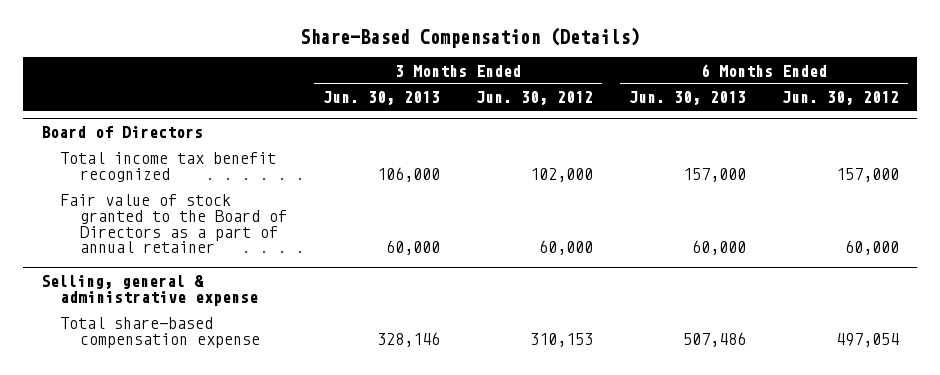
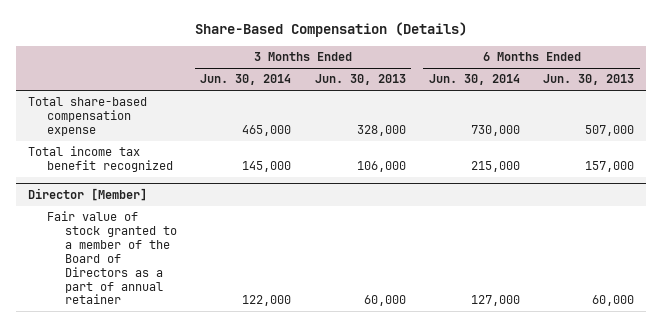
- | 3 Months Ended Jun. 30, 2013 | 3 Months Ended Jun. 30, 2012 | 6 Months Ended Jun. 30, 2013 | 6 Months Ended Jun. 30, 2012
+ | 3 Months Ended Jun. 30, 2014 | 3 Months Ended Jun. 30, 2013 | 6 Months Ended Jun. 30, 2014 | 6 Months Ended Jun. 30, 2013
- Board of Directors
+ Total share-based compensation expense | 465,000 | 328,000 | 730,000 | 507,000
- Fair value of stock granted to the Board of Directors as a part of annual retainer | 60,000 | 60,000 | 60,000 | 60,000
- Selling, general & administrative expense
- Total share-based compensation expense | 328,146 | 310,153 | 507,486 | 497,054
+ Director [Member]
+ Fair value of stock granted to a member of the Board of Directors as a part of annual retainer | 122,000 | 60,000 | 127,000 | 60,000

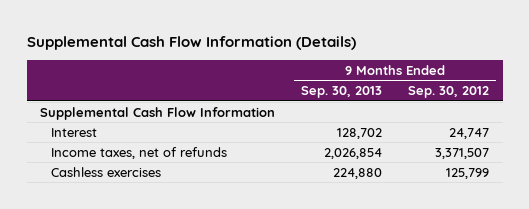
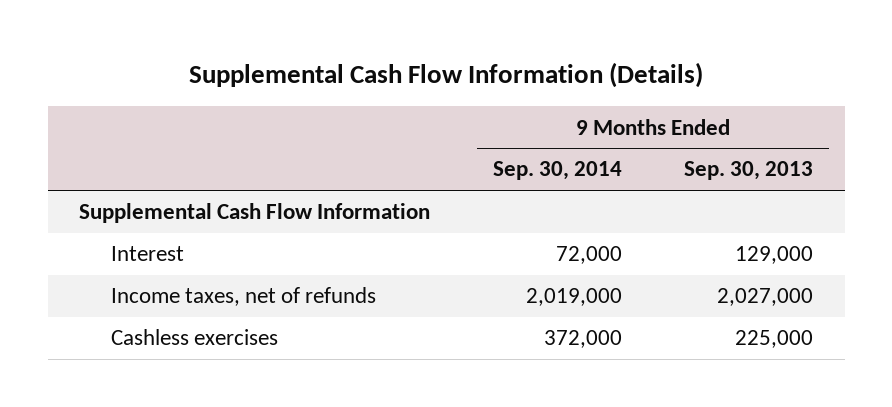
- | 9 Months Ended Sep. 30, 2013 | 9 Months Ended Sep. 30, 2012
+ | 9 Months Ended Sep. 30, 2014 | 9 Months Ended Sep. 30, 2013
- Interest | 128,702 | 24,747
- Income taxes, net of refunds | 2,026,854 | 3,371,507
- Cashless exercises | 224,880 | 125,799
+ Interest | 72,000 | 129,000
+ Income taxes, net of refunds | 2,019,000 | 2,027,000
+ Cashless exercises | 372,000 | 225,000

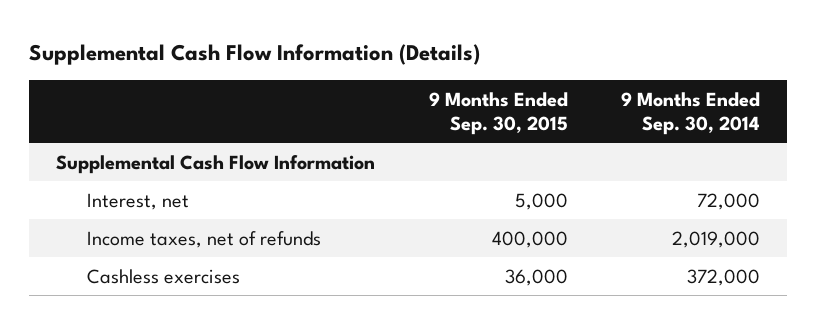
- | 9 Months Ended Sep. 30, 2014 | 9 Months Ended Sep. 30, 2013
+ | 9 Months Ended Sep. 30, 2015 | 9 Months Ended Sep. 30, 2014
- Interest | 72,000 | 129,000
+ Interest, net | 5,000 | 72,000

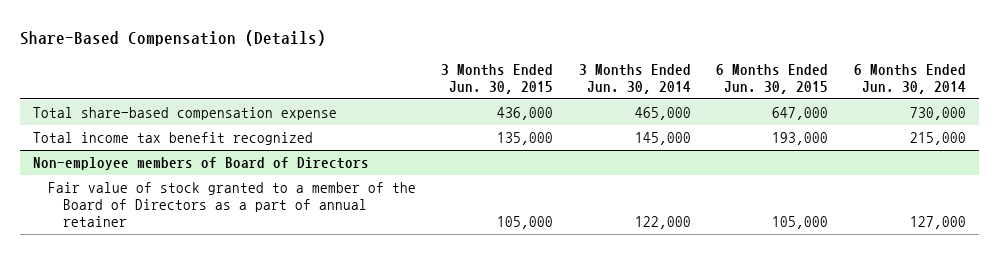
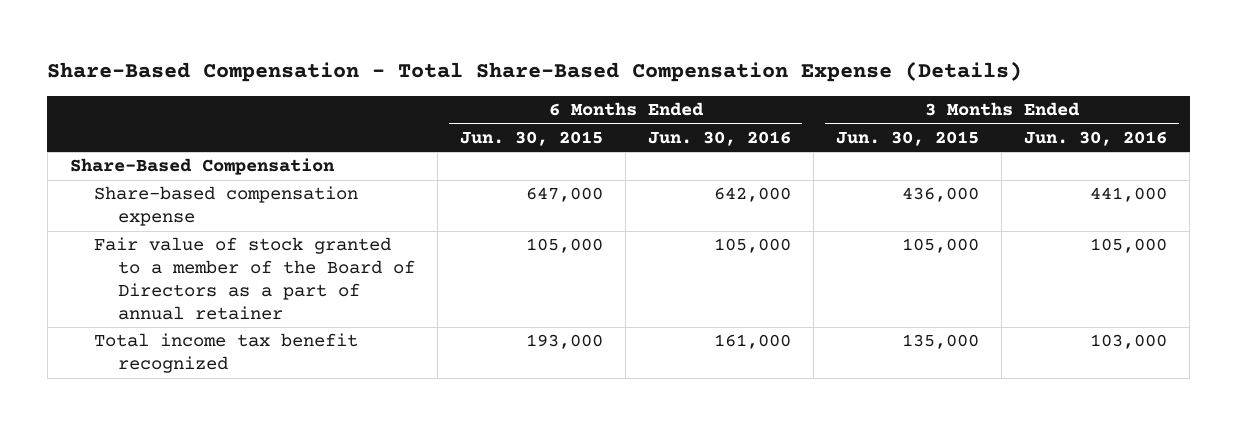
- Share-Based Compensation (Details)
+ Share-Based Compensation - Total Share-Based Compensation Expense (Details)
- | 3 Months Ended Jun. 30, 2015 | 3 Months Ended Jun. 30, 2014 | 6 Months Ended Jun. 30, 2015 | 6 Months Ended Jun. 30, 2014
+ | 6 Months Ended Jun. 30, 2015 | 6 Months Ended Jun. 30, 2016 | 3 Months Ended Jun. 30, 2015 | 3 Months Ended Jun. 30, 2016
- Total share-based compensation expense | 436,000 | 465,000 | 647,000 | 730,000
- Non-employee members of Board of Directors
+ Share-Based Compensation
+ Share-based compensation expense | 647,000 | 642,000 | 436,000 | 441,000
moved down: Total income tax benefit recognized | 193,000 | 161,000 | 135,000 | 103,000

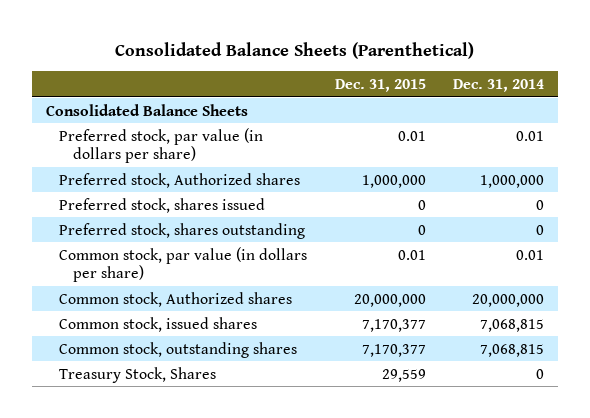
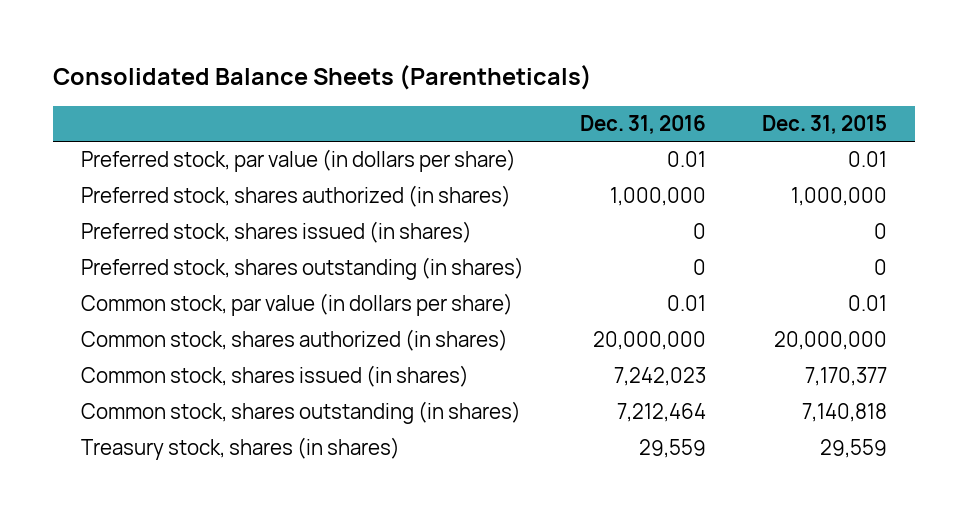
- Consolidated Balance Sheets (Parenthetical)
+ Consolidated Balance Sheets (Parentheticals)
- | Dec. 31, 2015 | Dec. 31, 2014
+ | Dec. 31, 2016 | Dec. 31, 2015
- Consolidated Balance Sheets
- Preferred stock, Authorized shares | 1,000,000 | 1,000,000
- Preferred stock, shares issued | 0 | 0
- Preferred stock, shares outstanding | 0 | 0
+ Preferred stock, shares authorized (in shares) | 1,000,000 | 1,000,000
+ Preferred stock, shares issued (in shares) | 0 | 0
+ Preferred stock, shares outstanding (in shares) | 0 | 0
- Common stock, Authorized shares | 20,000,000 | 20,000,000
- Common stock, issued shares | 7,170,377 | 7,068,815
- Common stock, outstanding shares | 7,170,377 | 7,068,815
- Treasury Stock, Shares | 29,559 | 0
+ Common stock, shares authorized (in shares) | 20,000,000 | 20,000,000
+ Common stock, shares issued (in shares) | 7,242,023 | 7,170,377
+ Common stock, shares outstanding (in shares) | 7,212,464 | 7,140,818
+ Treasury stock, shares (in shares) | 29,559 | 29,559

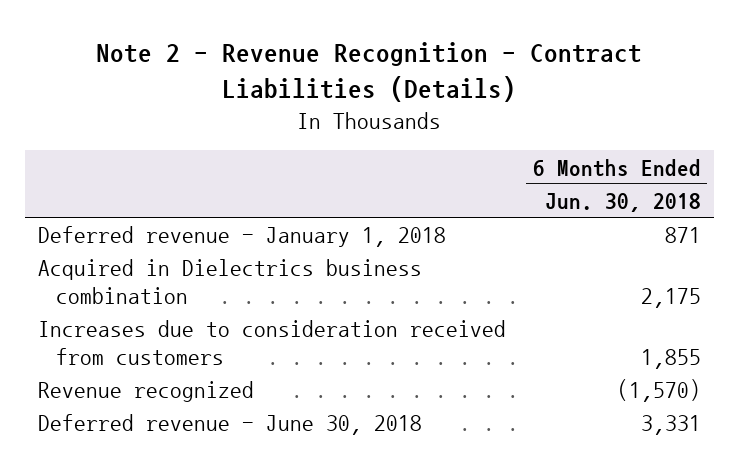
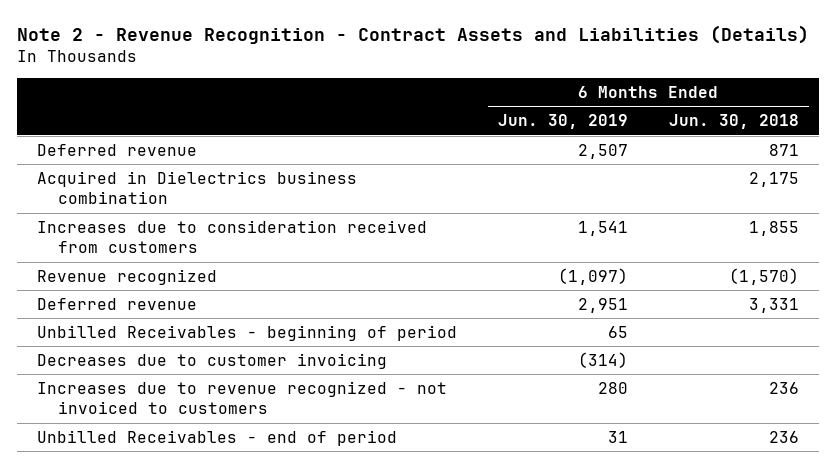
- Note 2 - Revenue Recognition - Contract Liabilities (Details)
+ Note 2 - Revenue Recognition - Contract Assets and Liabilities (Details)
- | 6 Months Ended Jun. 30, 2018
+ | 6 Months Ended Jun. 30, 2019 | 6 Months Ended Jun. 30, 2018
- Deferred revenue - January 1, 2018 | 871
+ Deferred revenue | 2,507 | 871
- Deferred revenue - June 30, 2018 | 3,331
+ Deferred revenue | 2,951 | 3,331
+ Unbilled Receivables - beginning of period | 65 |
+ Decreases due to customer invoicing | (314) |
+ Increases due to revenue recognized - not invoiced to customers | 280 | 236
+ Unbilled Receivables - end of period | 31 | 236

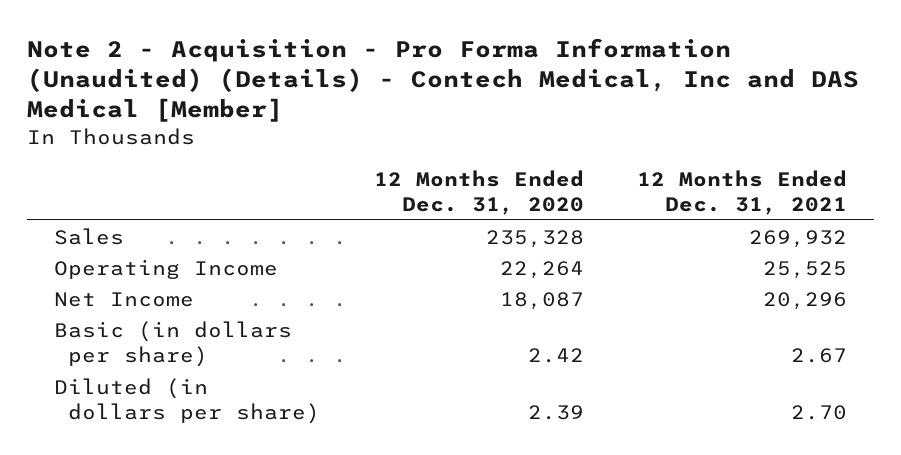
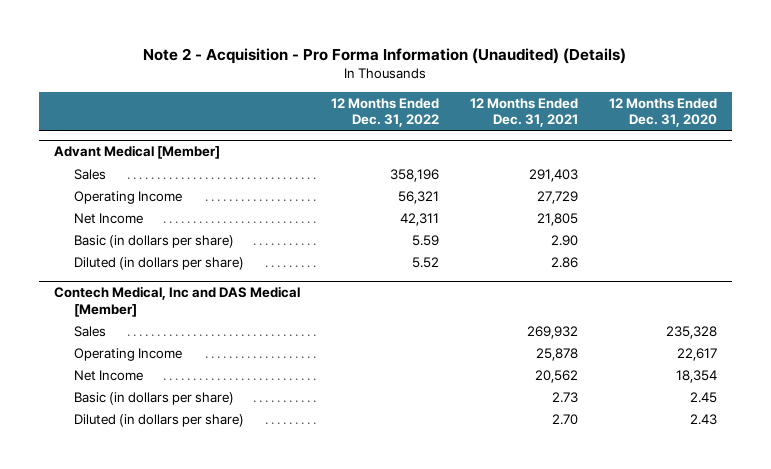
- Note 2 - Acquisition - Pro Forma Information (Unaudited) (Details) - Contech Medical, Inc and DAS Medical [Member]
+ Note 2 - Acquisition - Pro Forma Information (Unaudited) (Details)
- | 12 Months Ended Dec. 31, 2020 | 12 Months Ended Dec. 31, 2021
+ | 12 Months Ended Dec. 31, 2022 | 12 Months Ended Dec. 31, 2021 | 12 Months Ended Dec. 31, 2020
+ Advant Medical [Member]
+ Sales | 358,196 | 291,403 |
+ Operating Income | 56,321 | 27,729 |
+ Net Income | 42,311 | 21,805 |
+ Basic (in dollars per share) | 5.59 | 2.90 |
+ Diluted (in dollars per share) | 5.52 | 2.86 |
+ Contech Medical, Inc and DAS Medical [Member]
- Operating Income | 22,264 | 25,525
- Net Income | 18,087 | 20,296
- Basic (in dollars per share) | 2.42 | 2.67
- Diluted (in dollars per share) | 2.39 | 2.70
+ Operating Income | | 25,878 | 22,617
+ Net Income | | 20,562 | 18,354
+ Basic (in dollars per share) | | 2.73 | 2.45
+ Diluted (in dollars per share) | | 2.70 | 2.43

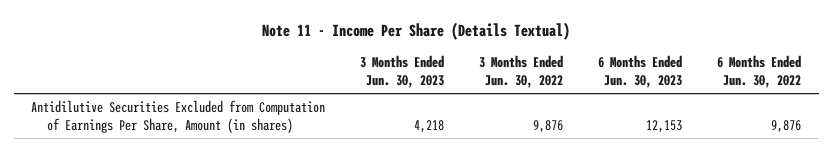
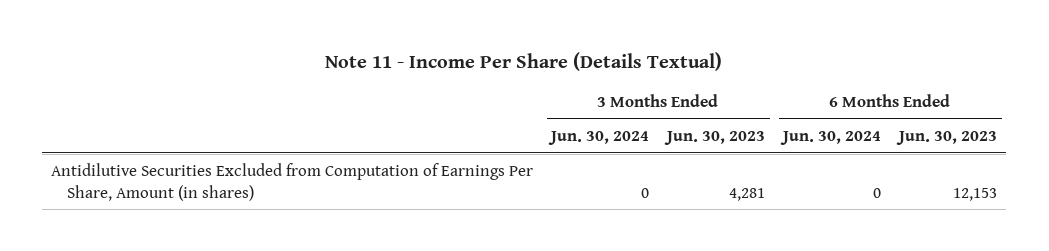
- | 3 Months Ended Jun. 30, 2023 | 3 Months Ended Jun. 30, 2022 | 6 Months Ended Jun. 30, 2023 | 6 Months Ended Jun. 30, 2022
+ | 3 Months Ended Jun. 30, 2024 | 3 Months Ended Jun. 30, 2023 | 6 Months Ended Jun. 30, 2024 | 6 Months Ended Jun. 30, 2023
- Antidilutive Securities Excluded from Computation of Earnings Per Share, Amount (in shares) | 4,218 | 9,876 | 12,153 | 9,876
+ Antidilutive Securities Excluded from Computation of Earnings Per Share, Amount (in shares) | 0 | 4,281 | 0 | 12,153

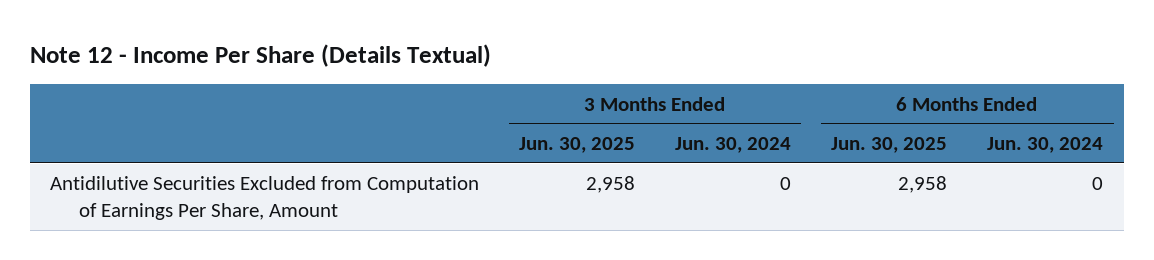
- Note 11 - Income Per Share (Details Textual)
+ Note 12 - Income Per Share (Details Textual)
- | 3 Months Ended Jun. 30, 2024 | 3 Months Ended Jun. 30, 2023 | 6 Months Ended Jun. 30, 2024 | 6 Months Ended Jun. 30, 2023
+ | 3 Months Ended Jun. 30, 2025 | 3 Months Ended Jun. 30, 2024 | 6 Months Ended Jun. 30, 2025 | 6 Months Ended Jun. 30, 2024
- Antidilutive Securities Excluded from Computation of Earnings Per Share, Amount (in shares) | 0 | 4,281 | 0 | 12,153
+ Antidilutive Securities Excluded from Computation of Earnings Per Share, Amount | 2,958 | 0 | 2,958 | 0

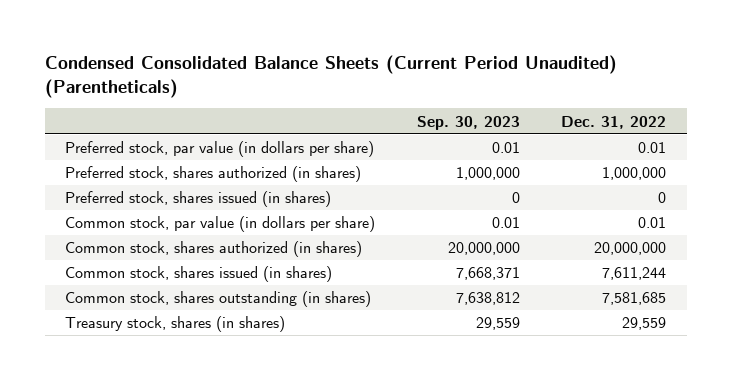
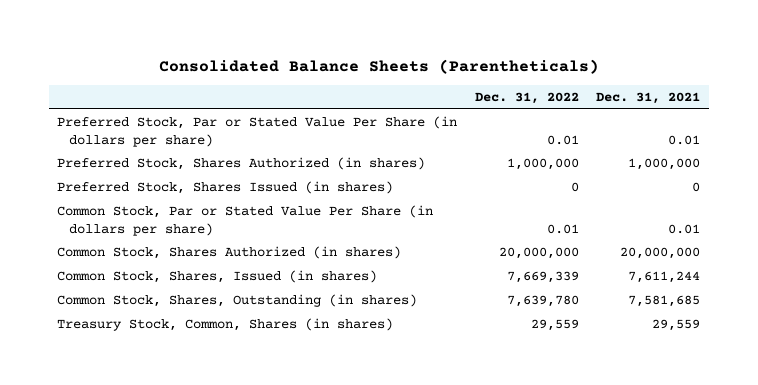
- Condensed Consolidated Balance Sheets (Current Period Unaudited) (Parentheticals)
+ Consolidated Balance Sheets (Parentheticals)
- | Sep. 30, 2023 | Dec. 31, 2022
+ | Dec. 31, 2022 | Dec. 31, 2021
- Preferred stock, par value (in dollars per share) | 0.01 | 0.01
- Preferred stock, shares authorized (in shares) | 1,000,000 | 1,000,000
- Preferred stock, shares issued (in shares) | 0 | 0
- Common stock, par value (in dollars per share) | 0.01 | 0.01
- Common stock, shares authorized (in shares) | 20,000,000 | 20,000,000
- Common stock, shares issued (in shares) | 7,668,371 | 7,611,244
- Common stock, shares outstanding (in shares) | 7,638,812 | 7,581,685
- Treasury stock, shares (in shares) | 29,559 | 29,559
+ Preferred Stock, Par or Stated Value Per Share (in dollars per share) | 0.01 | 0.01
+ Preferred Stock, Shares Authorized (in shares) | 1,000,000 | 1,000,000
+ Preferred Stock, Shares Issued (in shares) | 0 | 0
+ Common Stock, Par or Stated Value Per Share (in dollars per share) | 0.01 | 0.01
+ Common Stock, Shares Authorized (in shares) | 20,000,000 | 20,000,000
+ Common Stock, Shares, Issued (in shares) | 7,669,339 | 7,611,244
+ Common Stock, Shares, Outstanding (in shares) | 7,639,780 | 7,581,685
+ Treasury Stock, Common, Shares (in shares) | 29,559 | 29,559

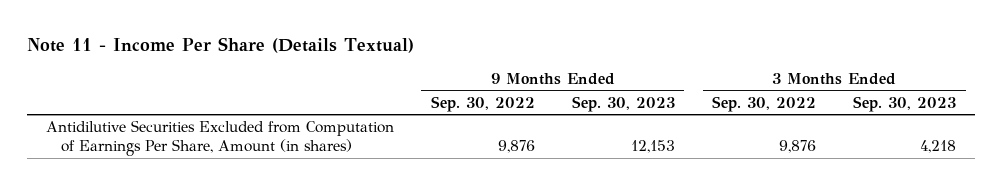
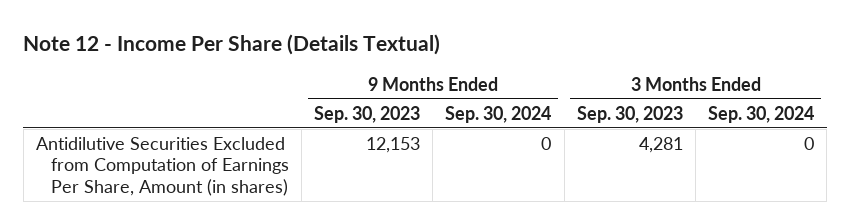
- Note 11 - Income Per Share (Details Textual)
+ Note 12 - Income Per Share (Details Textual)
- | 9 Months Ended Sep. 30, 2022 | 9 Months Ended Sep. 30, 2023 | 3 Months Ended Sep. 30, 2022 | 3 Months Ended Sep. 30, 2023
+ | 9 Months Ended Sep. 30, 2023 | 9 Months Ended Sep. 30, 2024 | 3 Months Ended Sep. 30, 2023 | 3 Months Ended Sep. 30, 2024
- Antidilutive Securities Excluded from Computation of Earnings Per Share, Amount (in shares) | 9,876 | 12,153 | 9,876 | 4,218
+ Antidilutive Securities Excluded from Computation of Earnings Per Share, Amount (in shares) | 12,153 | 0 | 4,281 | 0

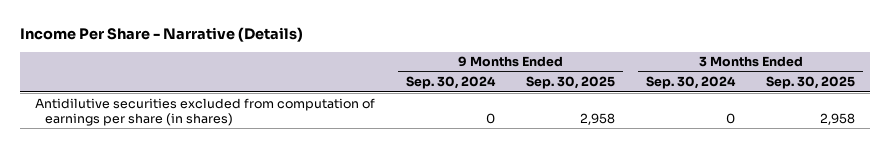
- Note 12 - Income Per Share (Details Textual)
+ Income Per Share - Narrative (Details)
- | 9 Months Ended Sep. 30, 2023 | 9 Months Ended Sep. 30, 2024 | 3 Months Ended Sep. 30, 2023 | 3 Months Ended Sep. 30, 2024
+ | 9 Months Ended Sep. 30, 2024 | 9 Months Ended Sep. 30, 2025 | 3 Months Ended Sep. 30, 2024 | 3 Months Ended Sep. 30, 2025
- Antidilutive Securities Excluded from Computation of Earnings Per Share, Amount (in shares) | 12,153 | 0 | 4,281 | 0
+ Antidilutive securities excluded from computation of earnings per share (in shares) | 0 | 2,958 | 0 | 2,958

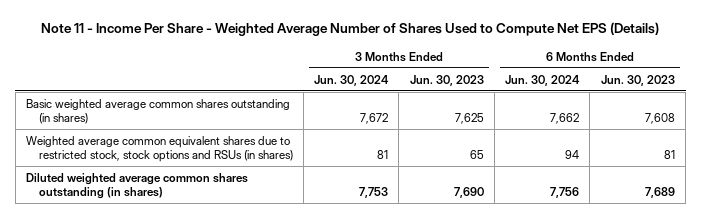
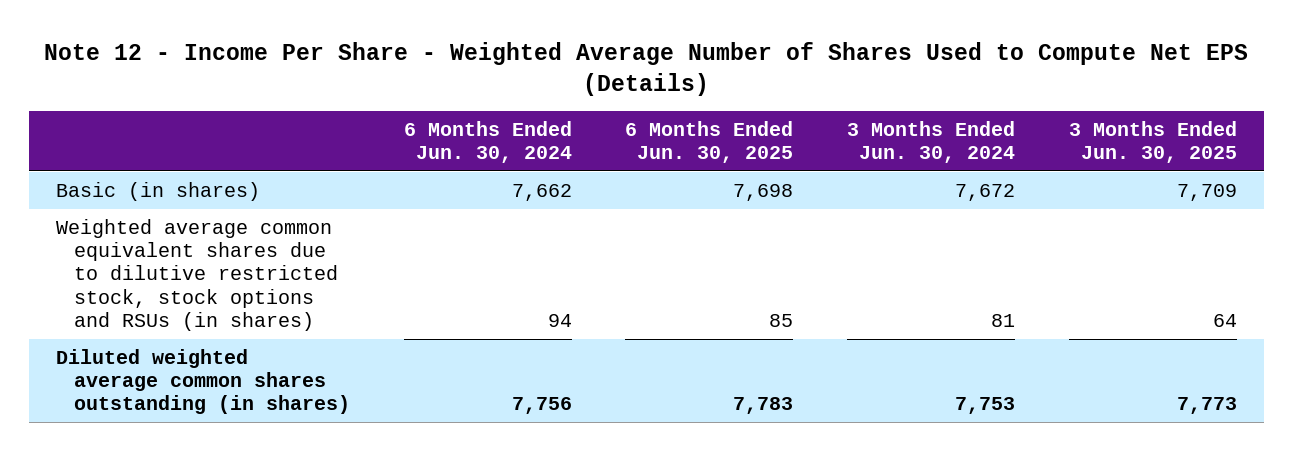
- Note 11 - Income Per Share - Weighted Average Number of Shares Used to Compute Net EPS (Details)
+ Note 12 - Income Per Share - Weighted Average Number of Shares Used to Compute Net EPS (Details)
- | 3 Months Ended Jun. 30, 2024 | 3 Months Ended Jun. 30, 2023 | 6 Months Ended Jun. 30, 2024 | 6 Months Ended Jun. 30, 2023
+ | 6 Months Ended Jun. 30, 2024 | 6 Months Ended Jun. 30, 2025 | 3 Months Ended Jun. 30, 2024 | 3 Months Ended Jun. 30, 2025
- Basic weighted average common shares outstanding (in shares) | 7,672 | 7,625 | 7,662 | 7,608
- Weighted average common equivalent shares due to restricted stock, stock options and RSUs (in shares) | 81 | 65 | 94 | 81
+ Basic (in shares) | 7,662 | 7,698 | 7,672 | 7,709
+ Weighted average common equivalent shares due to dilutive restricted stock, stock options and RSUs (in shares) | 94 | 85 | 81 | 64

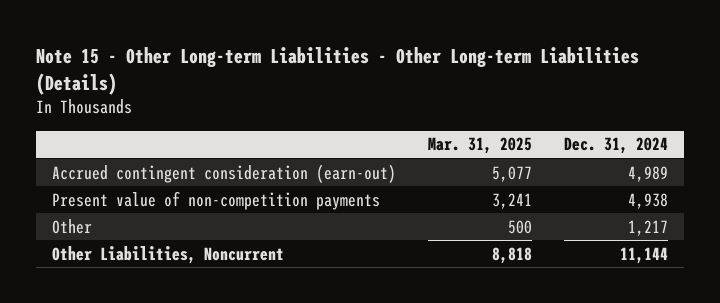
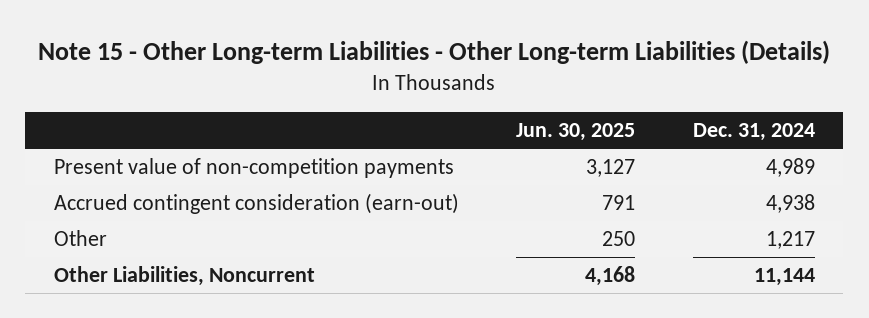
- | Mar. 31, 2025 | Dec. 31, 2024
+ | Jun. 30, 2025 | Dec. 31, 2024
- Accrued contingent consideration (earn-out) | 5,077 | 4,989
- Present value of non-competition payments | 3,241 | 4,938
+ Present value of non-competition payments | 3,127 | 4,989
+ Accrued contingent consideration (earn-out) | 791 | 4,938

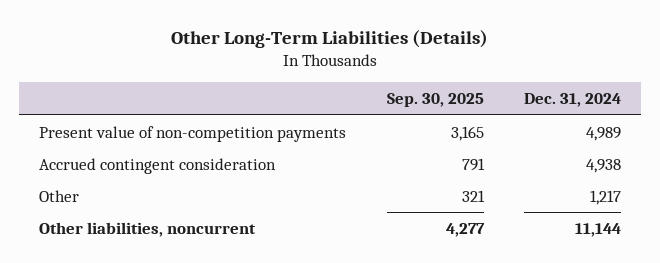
- Note 15 - Other Long-term Liabilities - Other Long-term Liabilities (Details)
+ Other Long-Term Liabilities (Details)
- | Jun. 30, 2025 | Dec. 31, 2024
+ | Sep. 30, 2025 | Dec. 31, 2024
- Accrued contingent consideration (earn-out) | 791 | 4,938
+ Accrued contingent consideration | 791 | 4,938
- Other Liabilities, Noncurrent | 4,168 | 11,144
+ Other liabilities, noncurrent | 4,277 | 11,144

